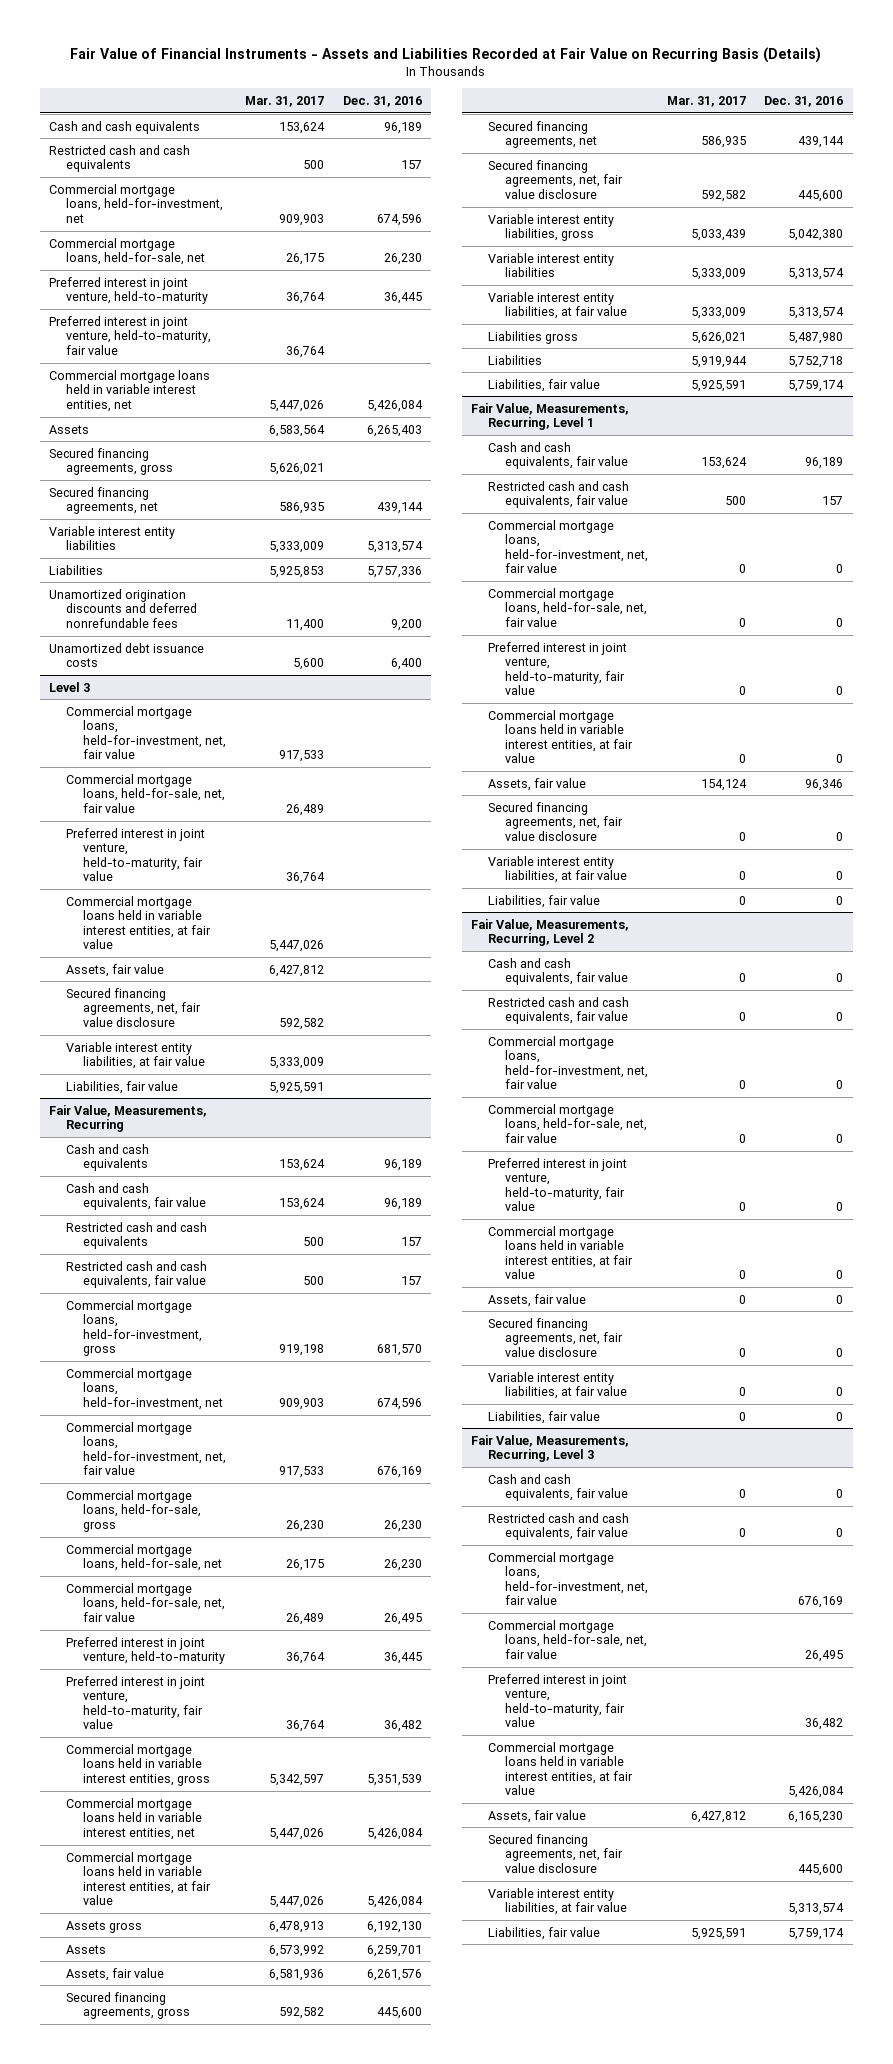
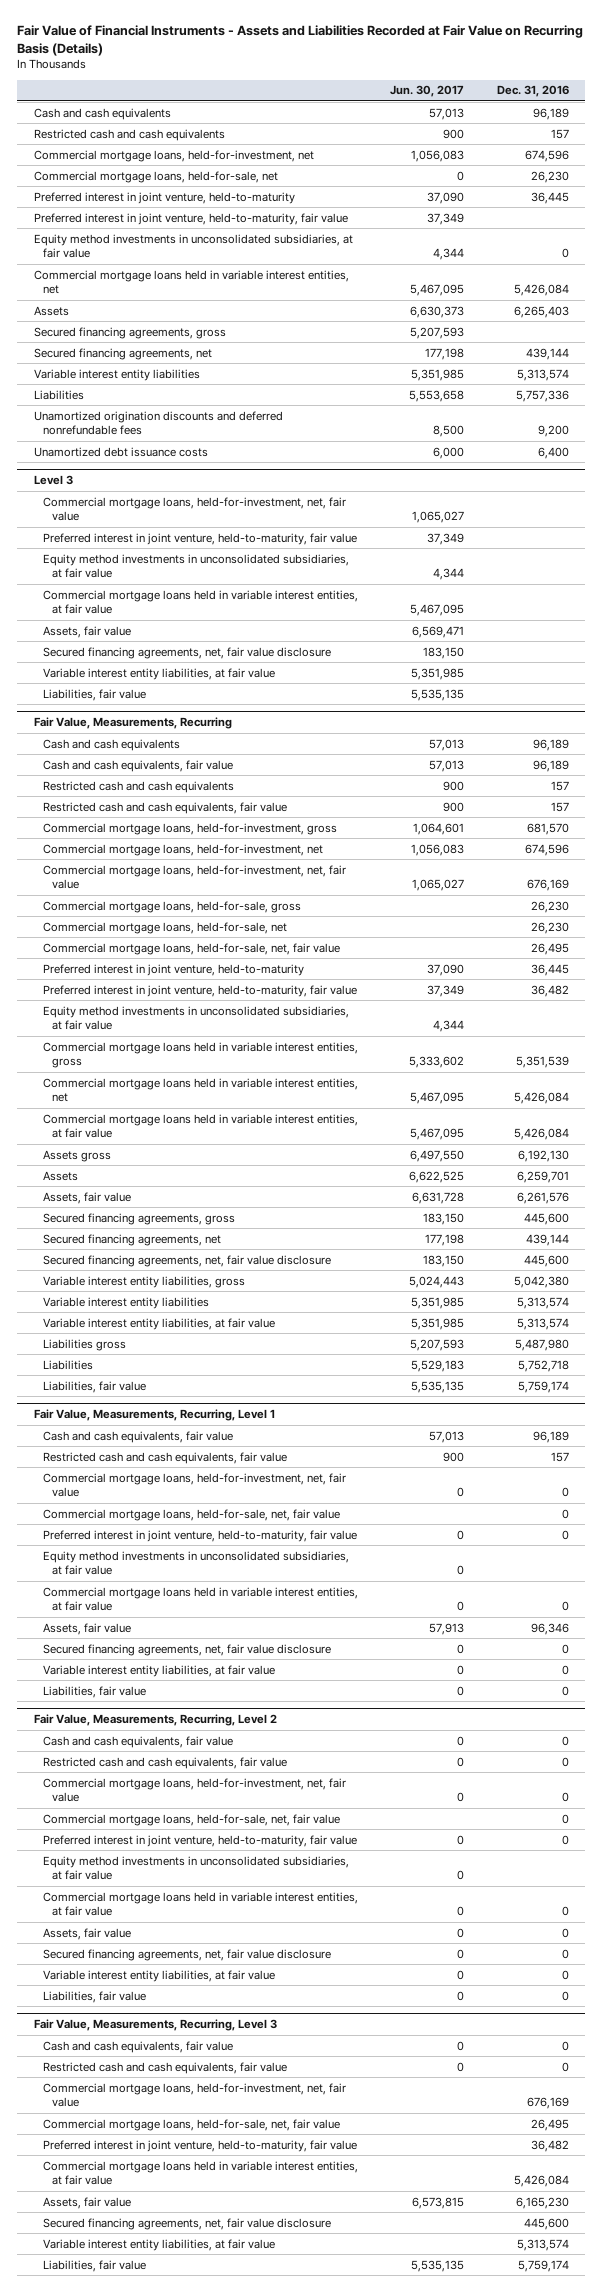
- | Mar. 31, 2017 | Dec. 31, 2016
+ | Jun. 30, 2017 | Dec. 31, 2016
+ Equity method investments in unconsolidated subsidiaries, at fair value | 4,344 | 0
@ Level 3
- Commercial mortgage loans, held-for-sale, net, fair value | 26,489 |
+ Equity method investments in unconsolidated subsidiaries, at fair value | 4,344 |
@ Fair Value, Measurements, Recurring
+ Equity method investments in unconsolidated subsidiaries, at fair value | 4,344 |
@ Fair Value, Measurements, Recurring, Level 1
+ Equity method investments in unconsolidated subsidiaries, at fair value | 0 |
@ Fair Value, Measurements, Recurring, Level 2
+ Equity method investments in unconsolidated subsidiaries, at fair value | 0 |

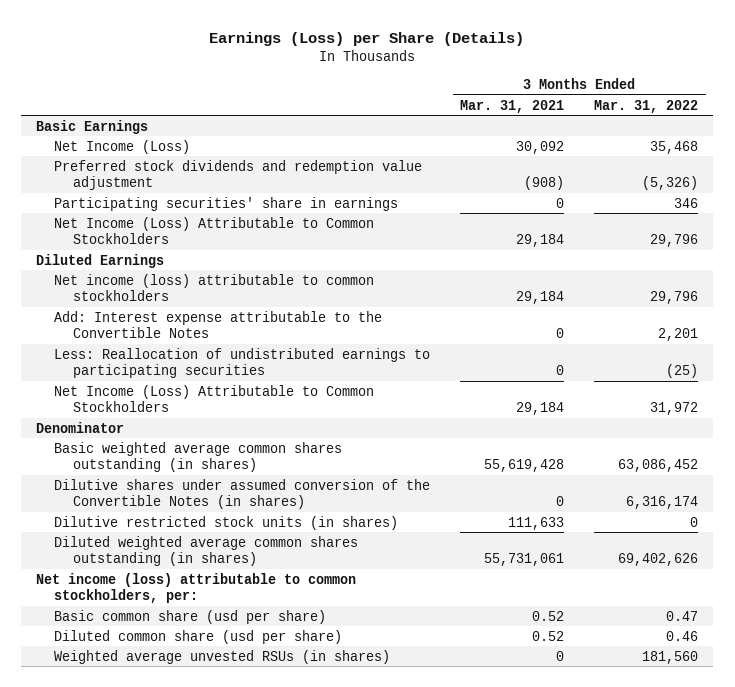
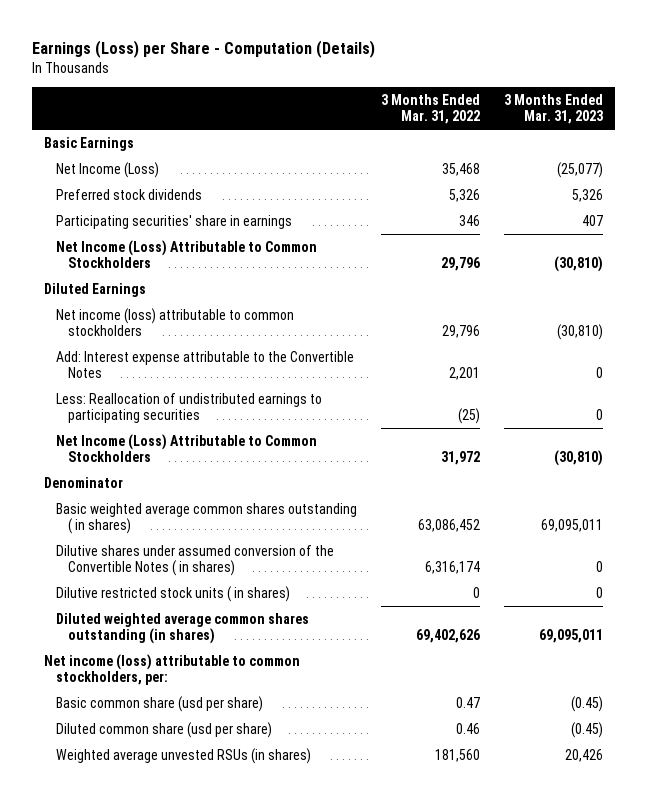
- Earnings (Loss) per Share (Details)
+ Earnings (Loss) per Share - Computation (Details)
- | 3 Months Ended Mar. 31, 2021 | 3 Months Ended Mar. 31, 2022
+ | 3 Months Ended Mar. 31, 2022 | 3 Months Ended Mar. 31, 2023
- Preferred stock dividends and redemption value adjustment | (908) | (5,326)
+ Preferred stock dividends | 5,326 | 5,326
- Basic weighted average common shares outstanding (in shares) | 55,619,428 | 63,086,452
- Dilutive shares under assumed conversion of the Convertible Notes (in shares) | 0 | 6,316,174
- Dilutive restricted stock units (in shares) | 111,633 | 0
+ Basic weighted average common shares outstanding ( in shares) | 63,086,452 | 69,095,011
+ Dilutive shares under assumed conversion of the Convertible Notes ( in shares) | 6,316,174 | 0
+ Dilutive restricted stock units ( in shares) | 0 | 0

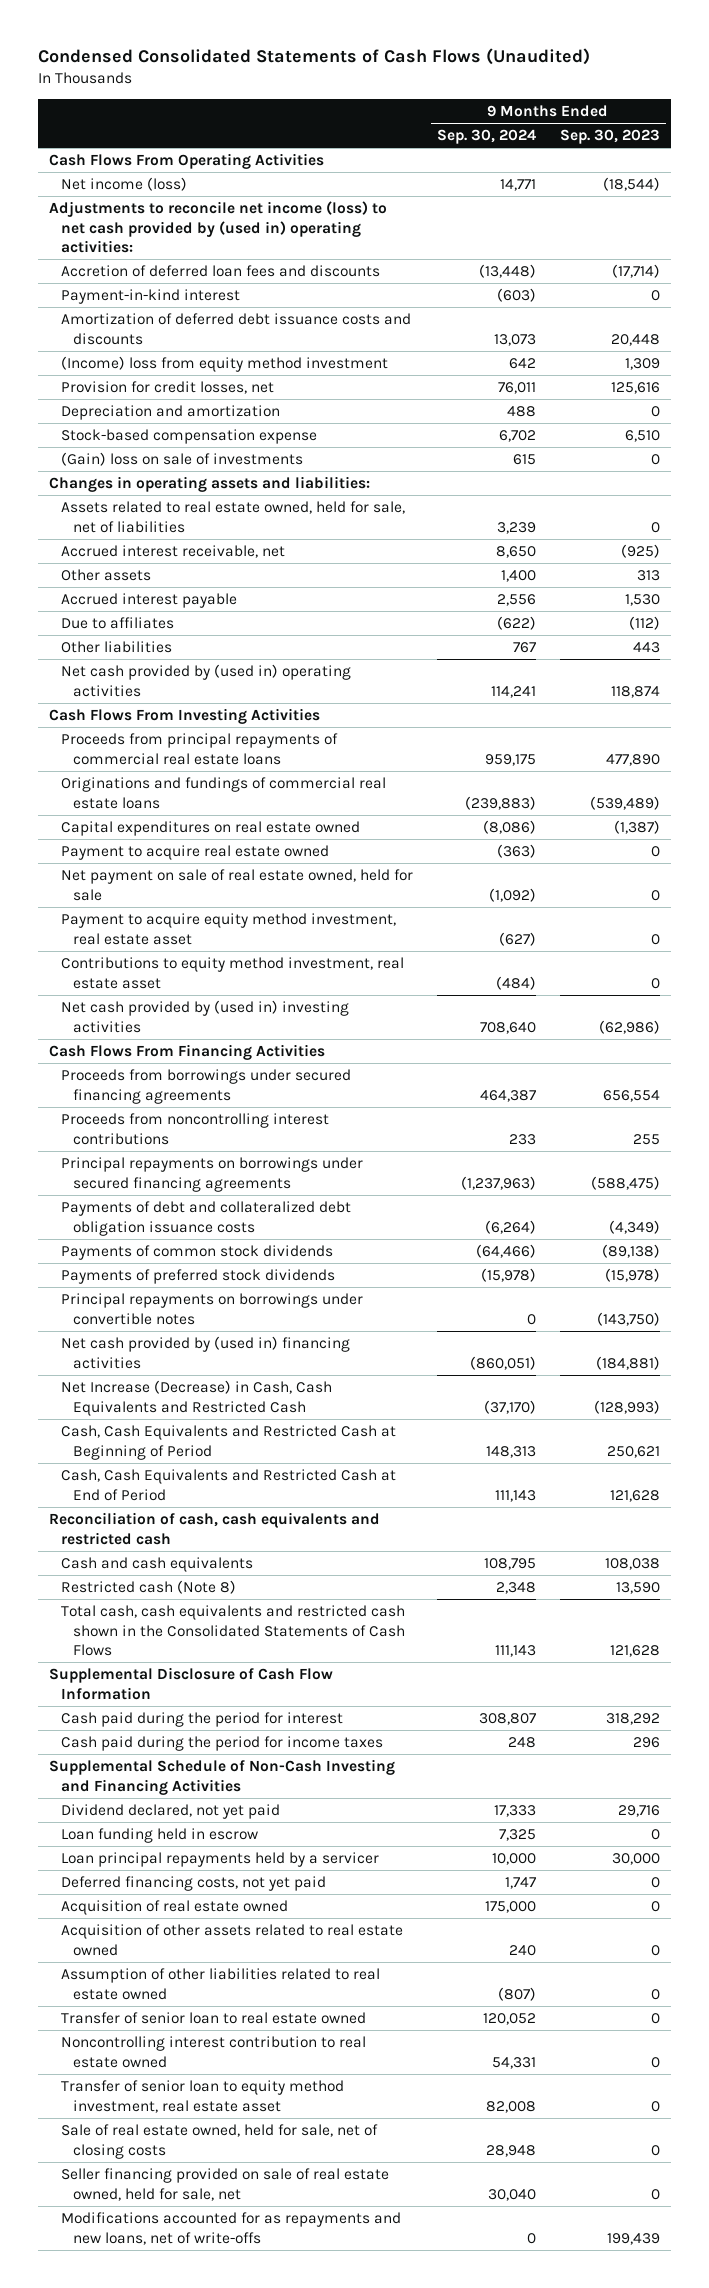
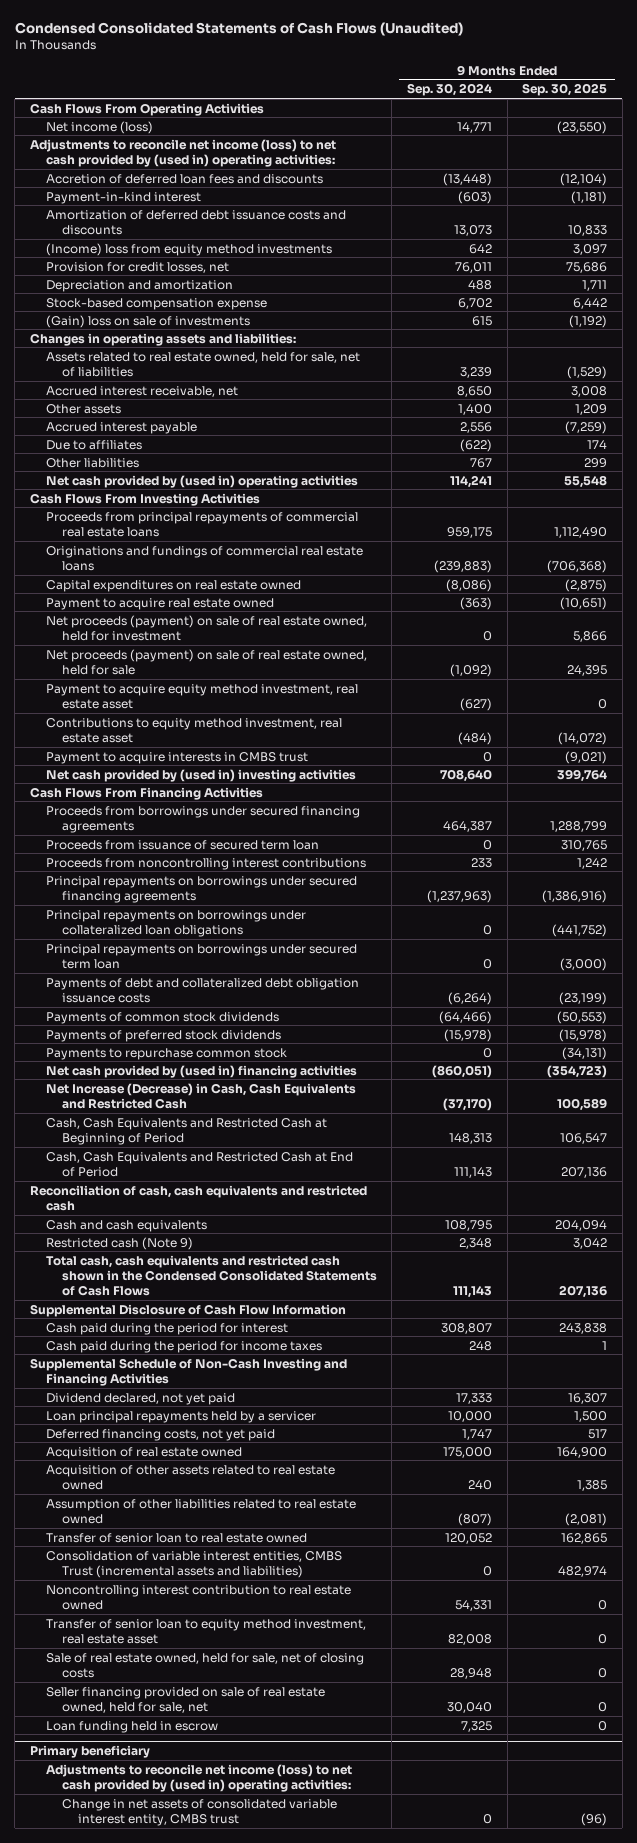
- | 9 Months Ended Sep. 30, 2024 | 9 Months Ended Sep. 30, 2023
+ | 9 Months Ended Sep. 30, 2024 | 9 Months Ended Sep. 30, 2025
- (Income) loss from equity method investment | 642 | 1,309
+ (Income) loss from equity method investments | 642 | 3,097
- Net payment on sale of real estate owned, held for sale | (1,092) | 0
+ Net proceeds (payment) on sale of real estate owned, held for investment | 0 | 5,866
+ Net proceeds (payment) on sale of real estate owned, held for sale | (1,092) | 24,395
+ Payment to acquire interests in CMBS trust | 0 | (9,021)
+ Proceeds from issuance of secured term loan | 0 | 310,765
+ Principal repayments on borrowings under collateralized loan obligations | 0 | (441,752)
+ Principal repayments on borrowings under secured term loan | 0 | (3,000)
- Principal repayments on borrowings under convertible notes | 0 | (143,750)
+ Payments to repurchase common stock | 0 | (34,131)
- Restricted cash (Note 8) | 2,348 | 13,590
- Total cash, cash equivalents and restricted cash shown in the Consolidated Statements of Cash Flows | 111,143 | 121,628
+ Restricted cash (Note 9) | 2,348 | 3,042
+ Total cash, cash equivalents and restricted cash shown in the Condensed Consolidated Statements of Cash Flows | 111,143 | 207,136
+ Consolidation of variable interest entities, CMBS Trust (incremental assets and liabilities) | 0 | 482,974
- Modifications accounted for as repayments and new loans, net of write-offs | 0 | 199,439
moved down: Loan funding held in escrow | 7,325 | 0
+ Primary beneficiary
+ Adjustments to reconcile net income (loss) to net cash provided by (used in) operating activities:
+ Change in net assets of consolidated variable interest entity, CMBS trust | 0 | (96)

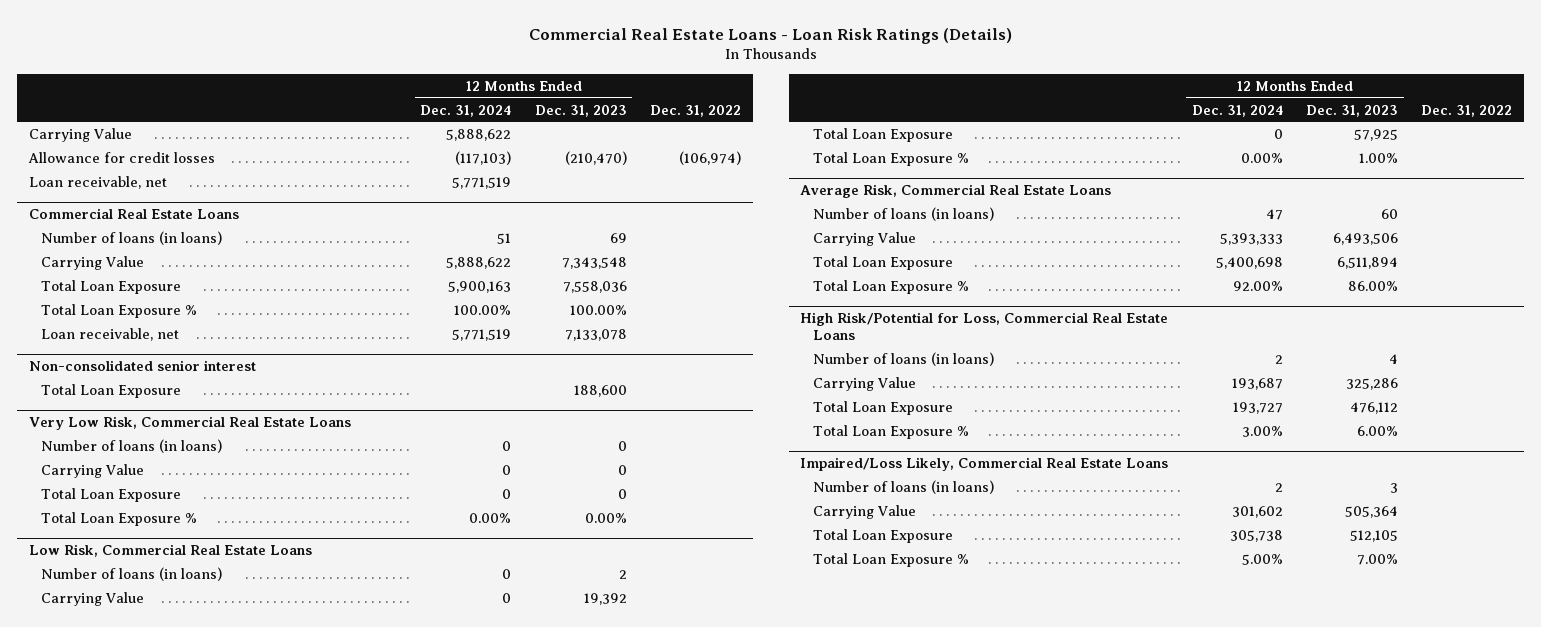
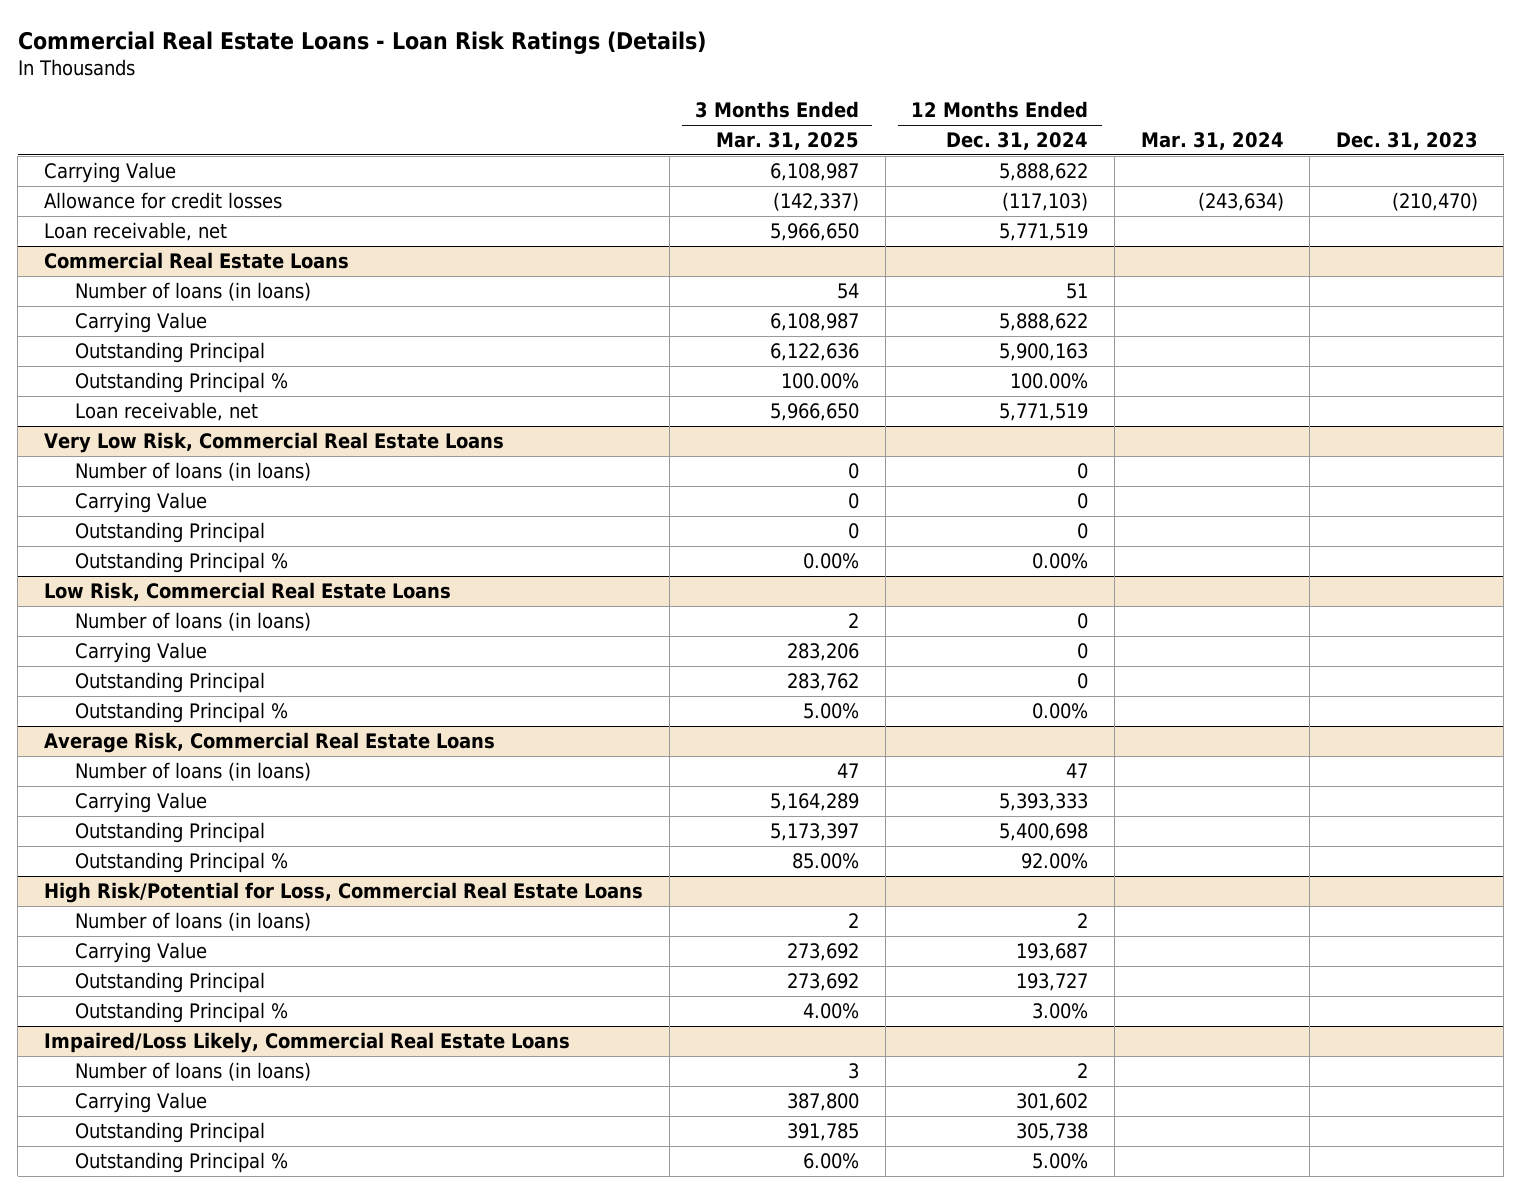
- | 12 Months Ended Dec. 31, 2024 | 12 Months Ended Dec. 31, 2023 | Dec. 31, 2022
+ | 3 Months Ended Mar. 31, 2025 | 12 Months Ended Dec. 31, 2024 | Mar. 31, 2024 | Dec. 31, 2023
@ Commercial Real Estate Loans
- Total Loan Exposure | 5,900,163 | 7,558,036 |
- Total Loan Exposure % | 100.00% | 100.00% |
+ Outstanding Principal | 6,122,636 | 5,900,163 | |
+ Outstanding Principal % | 100.00% | 100.00% | |
- Non-consolidated senior interest
- Total Loan Exposure | | 188,600 |
@ Very Low Risk, Commercial Real Estate Loans
- Total Loan Exposure | 0 | 0 |
- Total Loan Exposure % | 0.00% | 0.00% |
+ Outstanding Principal | 0 | 0 | |
+ Outstanding Principal % | 0.00% | 0.00% | |
@ Low Risk, Commercial Real Estate Loans
- Total Loan Exposure | 0 | 57,925 |
- Total Loan Exposure % | 0.00% | 1.00% |
+ Outstanding Principal | 283,762 | 0 | |
+ Outstanding Principal % | 5.00% | 0.00% | |
@ Average Risk, Commercial Real Estate Loans
- Total Loan Exposure | 5,400,698 | 6,511,894 |
- Total Loan Exposure % | 92.00% | 86.00% |
+ Outstanding Principal | 5,173,397 | 5,400,698 | |
+ Outstanding Principal % | 85.00% | 92.00% | |
@ High Risk/Potential for Loss, Commercial Real Estate Loans
- Total Loan Exposure | 193,727 | 476,112 |
- Total Loan Exposure % | 3.00% | 6.00% |
+ Outstanding Principal | 273,692 | 193,727 | |
+ Outstanding Principal % | 4.00% | 3.00% | |
@ Impaired/Loss Likely, Commercial Real Estate Loans
- Total Loan Exposure | 305,738 | 512,105 |
- Total Loan Exposure % | 5.00% | 7.00% |
+ Outstanding Principal | 391,785 | 305,738 | |
+ Outstanding Principal % | 6.00% | 5.00% | |

